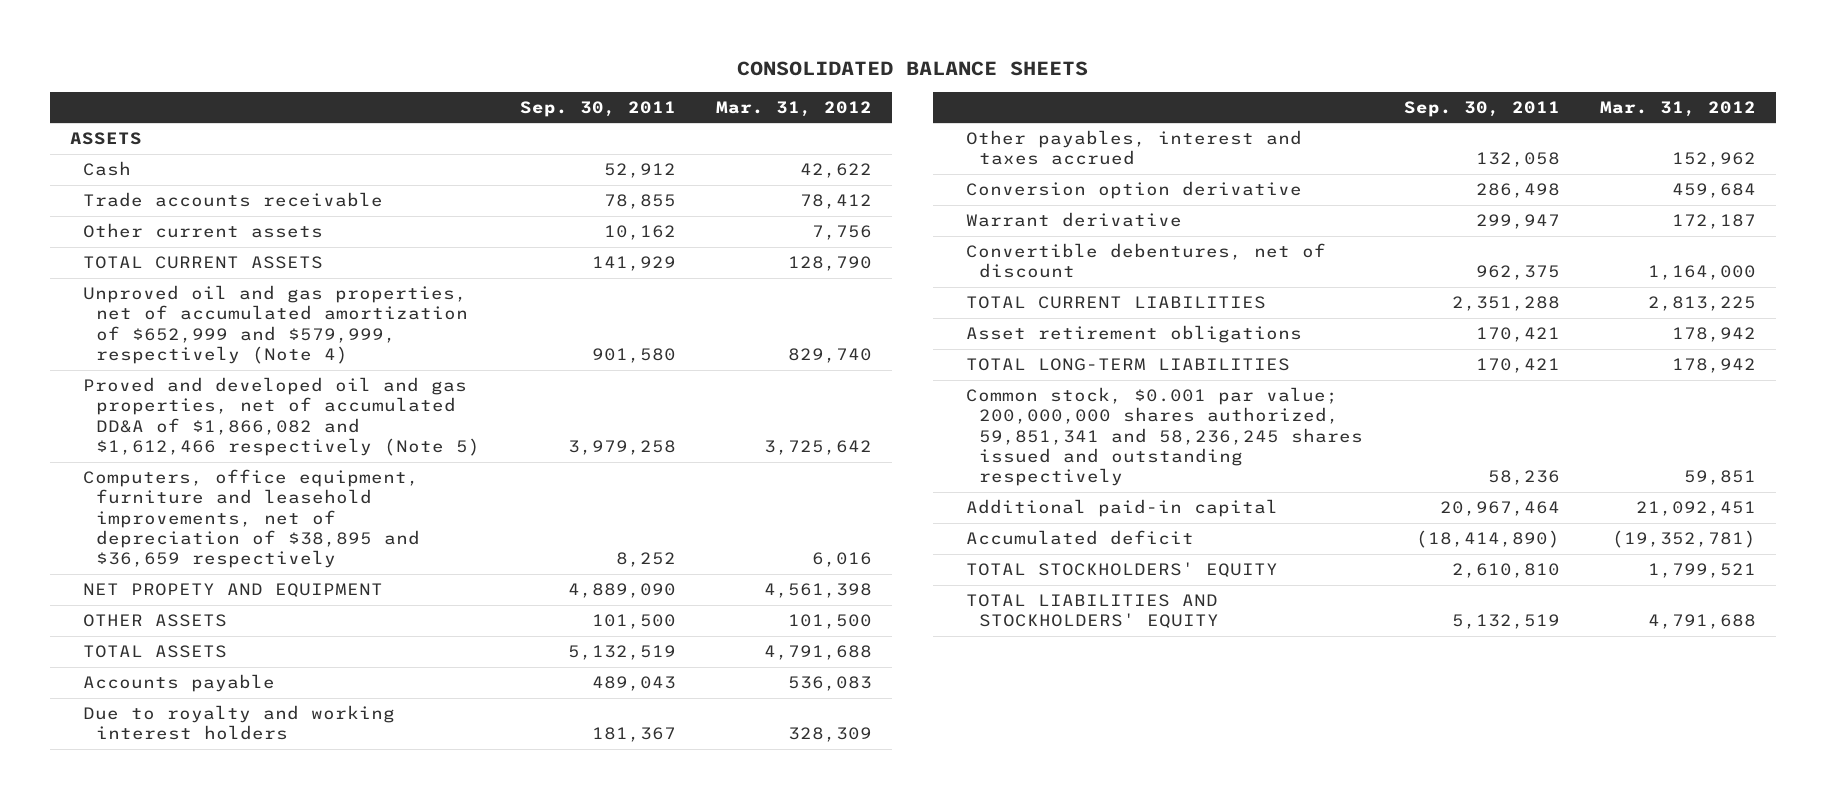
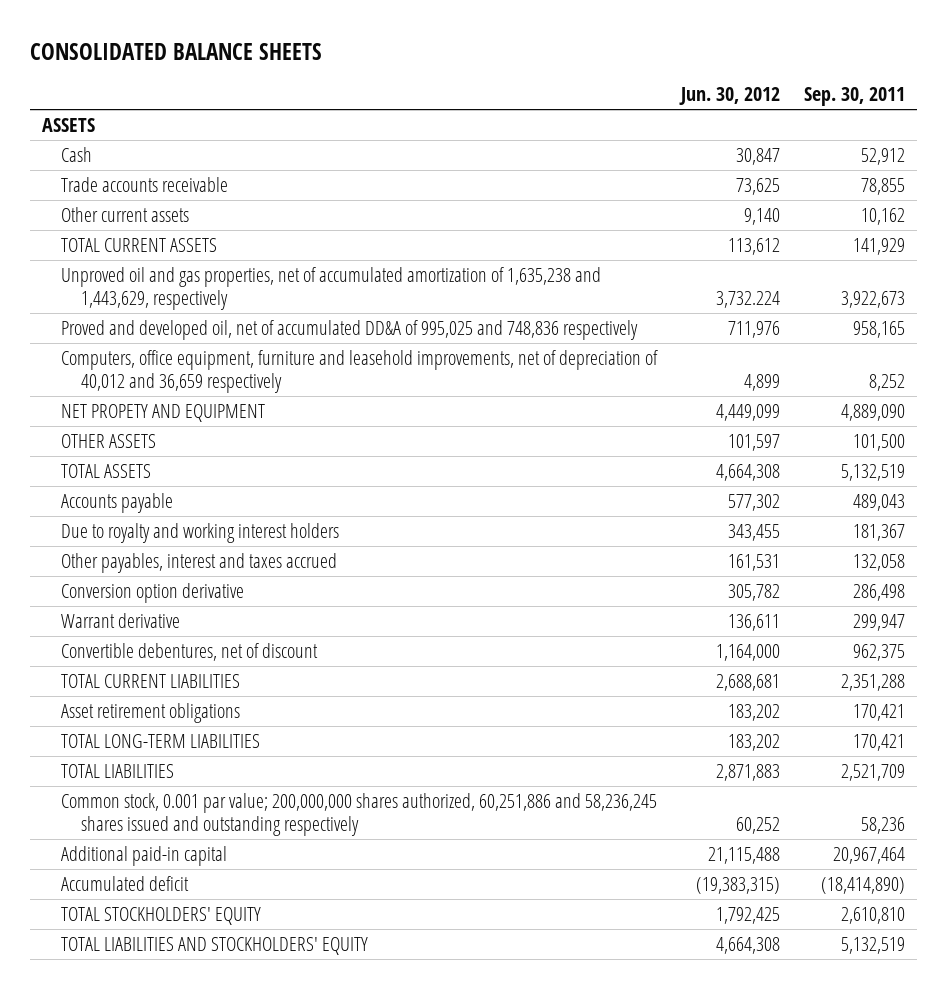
- | Sep. 30, 2011 | Mar. 31, 2012
+ | Jun. 30, 2012 | Sep. 30, 2011
- Unproved oil and gas properties, net of accumulated amortization of $652,999 and $579,999, respectively (Note 4) | 901,580 | 829,740
- Proved and developed oil and gas properties, net of accumulated DD&A of $1,866,082 and $1,612,466 respectively (Note 5) | 3,979,258 | 3,725,642
- Computers, office equipment, furniture and leasehold improvements, net of depreciation of $38,895 and $36,659 respectively | 8,252 | 6,016
+ Unproved oil and gas properties, net of accumulated amortization of 1,635,238 and 1,443,629, respectively | 3,732.224 | 3,922,673
+ Proved and developed oil, net of accumulated DD&A of 995,025 and 748,836 respectively | 711,976 | 958,165
+ Computers, office equipment, furniture and leasehold improvements, net of depreciation of 40,012 and 36,659 respectively | 4,899 | 8,252
- Common stock, $0.001 par value; 200,000,000 shares authorized, 59,851,341 and 58,236,245 shares issued and outstanding respectively | 58,236 | 59,851
+ TOTAL LIABILITIES | 2,871,883 | 2,521,709
+ Common stock, 0.001 par value; 200,000,000 shares authorized, 60,251,886 and 58,236,245 shares issued and outstanding respectively | 60,252 | 58,236

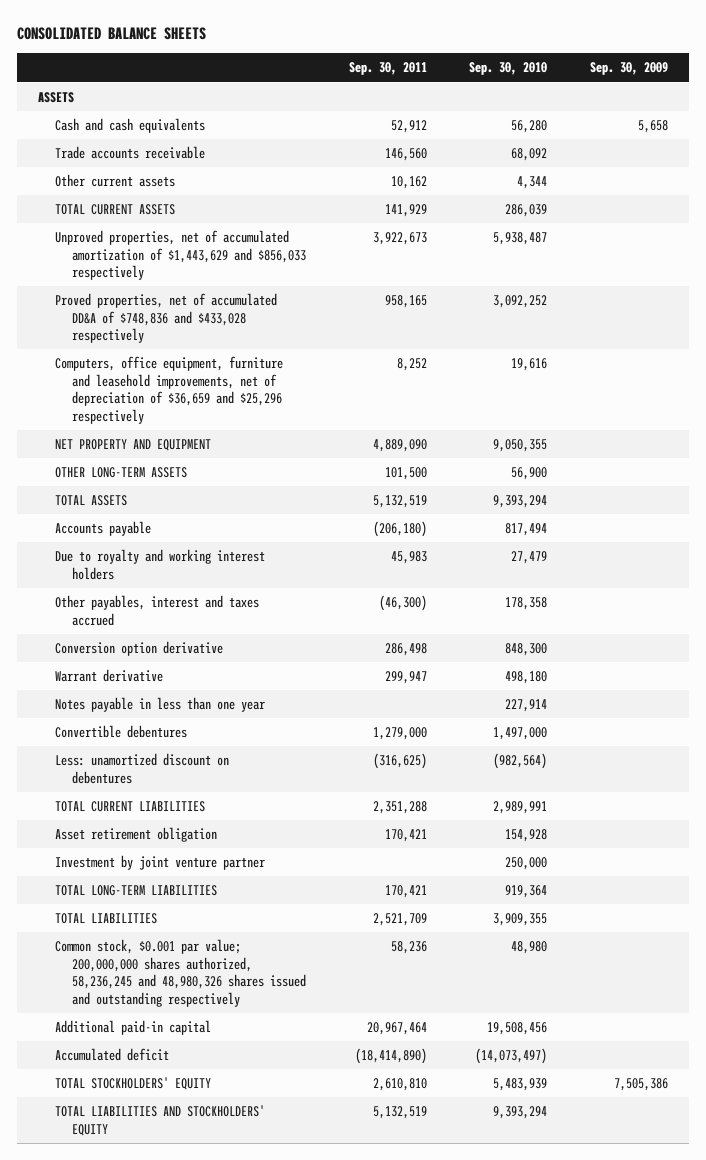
- | Jun. 30, 2012 | Sep. 30, 2011
+ | Sep. 30, 2011 | Sep. 30, 2010 | Sep. 30, 2009
- Cash | 30,847 | 52,912
- Trade accounts receivable | 73,625 | 78,855
+ Cash and cash equivalents | 52,912 | 56,280 | 5,658
+ Trade accounts receivable | 146,560 | 68,092 |
- Unproved oil and gas properties, net of accumulated amortization of 1,635,238 and 1,443,629, respectively | 3,732.224 | 3,922,673
- Proved and developed oil, net of accumulated DD&A of 995,025 and 748,836 respectively | 711,976 | 958,165
- Computers, office equipment, furniture and leasehold improvements, net of depreciation of 40,012 and 36,659 respectively | 4,899 | 8,252
- NET PROPETY AND EQUIPMENT | 4,449,099 | 4,889,090
- OTHER ASSETS | 101,597 | 101,500
+ Unproved properties, net of accumulated amortization of $1,443,629 and $856,033 respectively | 3,922,673 | 5,938,487 |
+ Proved properties, net of accumulated DD&A of $748,836 and $433,028 respectively | 958,165 | 3,092,252 |
+ Computers, office equipment, furniture and leasehold improvements, net of depreciation of $36,659 and $25,296 respectively | 8,252 | 19,616 |
+ NET PROPERTY AND EQUIPMENT | 4,889,090 | 9,050,355 |
+ OTHER LONG-TERM ASSETS | 101,500 | 56,900 |
- Accounts payable | 577,302 | 489,043
- Due to royalty and working interest holders | 343,455 | 181,367
- Other payables, interest and taxes accrued | 161,531 | 132,058
+ Accounts payable | (206,180) | 817,494 |
+ Due to royalty and working interest holders | 45,983 | 27,479 |
+ Other payables, interest and taxes accrued | (46,300) | 178,358 |
- Convertible debentures, net of discount | 1,164,000 | 962,375
+ Notes payable in less than one year | | 227,914 |
+ Convertible debentures | 1,279,000 | 1,497,000 |
+ Less: unamortized discount on debentures | (316,625) | (982,564) |
- Asset retirement obligations | 183,202 | 170,421
+ Asset retirement obligation | 170,421 | 154,928 |
+ Investment by joint venture partner | | 250,000 |
- Common stock, 0.001 par value; 200,000,000 shares authorized, 60,251,886 and 58,236,245 shares issued and outstanding respectively | 60,252 | 58,236
+ Common stock, $0.001 par value; 200,000,000 shares authorized, 58,236,245 and 48,980,326 shares issued and outstanding respectively | 58,236 | 48,980 |

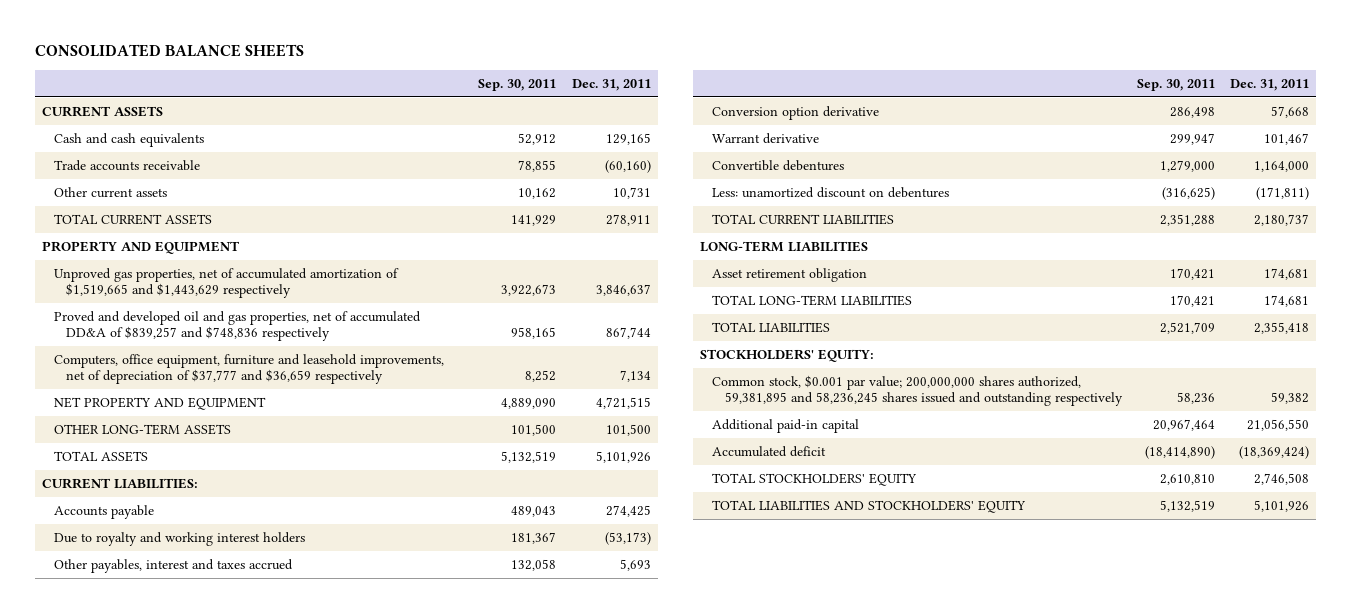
- | Sep. 30, 2011 | Sep. 30, 2010 | Sep. 30, 2009
+ | Sep. 30, 2011 | Dec. 31, 2011
- ASSETS
+ CURRENT ASSETS
- Trade accounts receivable | 146,560 | 68,092 |
+ Trade accounts receivable | 78,855 | (60,160)
- Unproved properties, net of accumulated amortization of $1,443,629 and $856,033 respectively | 3,922,673 | 5,938,487 |
- Proved properties, net of accumulated DD&A of $748,836 and $433,028 respectively | 958,165 | 3,092,252 |
- Computers, office equipment, furniture and leasehold improvements, net of depreciation of $36,659 and $25,296 respectively | 8,252 | 19,616 |
+ PROPERTY AND EQUIPMENT
+ Unproved gas properties, net of accumulated amortization of $1,519,665 and $1,443,629 respectively | 3,922,673 | 3,846,637
+ Proved and developed oil and gas properties, net of accumulated DD&A of $839,257 and $748,836 respectively | 958,165 | 867,744
+ Computers, office equipment, furniture and leasehold improvements, net of depreciation of $37,777 and $36,659 respectively | 8,252 | 7,134
- Accounts payable | (206,180) | 817,494 |
- Due to royalty and working interest holders | 45,983 | 27,479 |
- Other payables, interest and taxes accrued | (46,300) | 178,358 |
+ CURRENT LIABILITIES:
+ Accounts payable | 489,043 | 274,425
+ Due to royalty and working interest holders | 181,367 | (53,173)
+ Other payables, interest and taxes accrued | 132,058 | 5,693
- Notes payable in less than one year | | 227,914 |
+ LONG-TERM LIABILITIES
- Investment by joint venture partner | | 250,000 |
- Common stock, $0.001 par value; 200,000,000 shares authorized, 58,236,245 and 48,980,326 shares issued and outstanding respectively | 58,236 | 48,980 |
+ STOCKHOLDERS' EQUITY:
+ Common stock, $0.001 par value; 200,000,000 shares authorized, 59,381,895 and 58,236,245 shares issued and outstanding respectively | 58,236 | 59,382

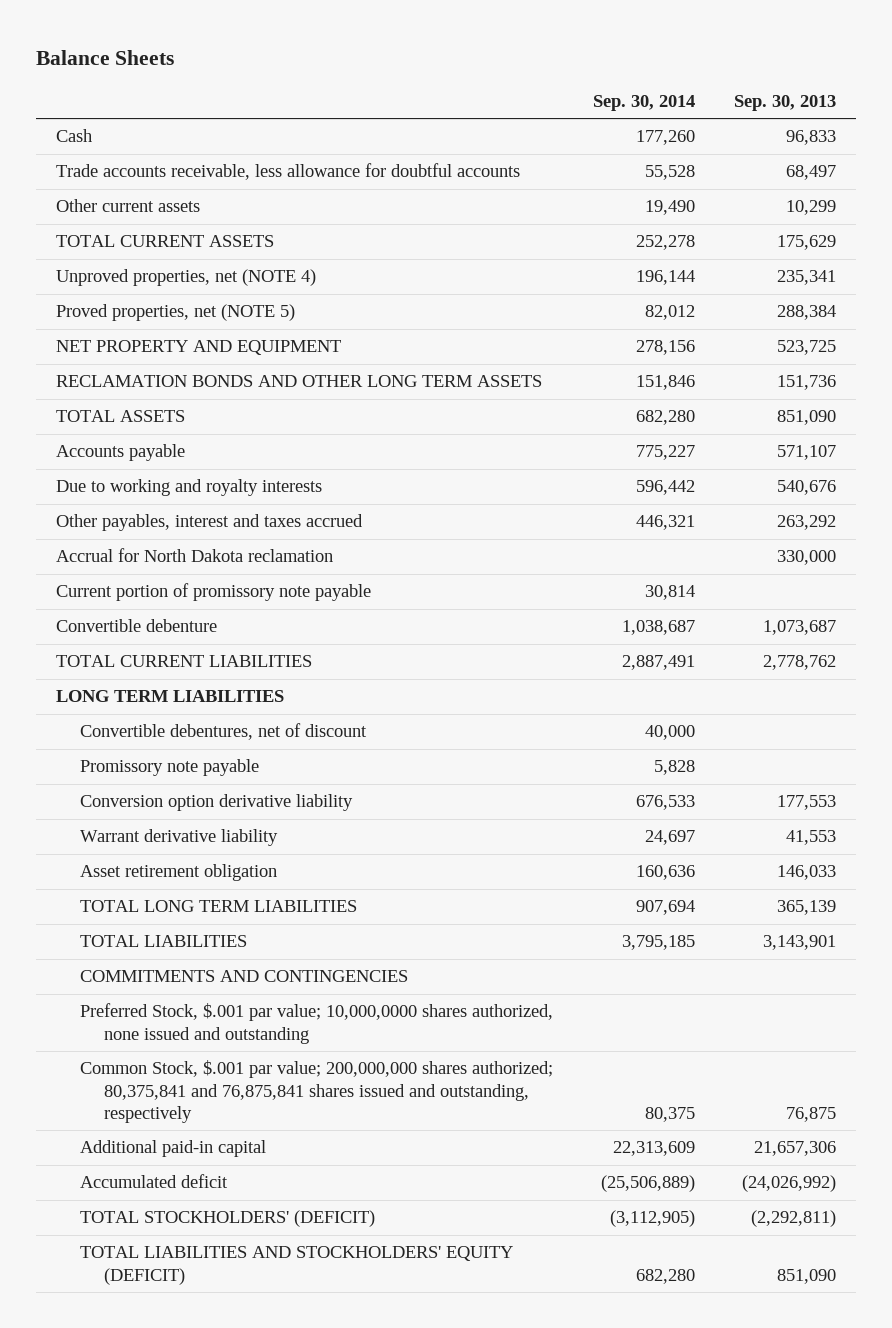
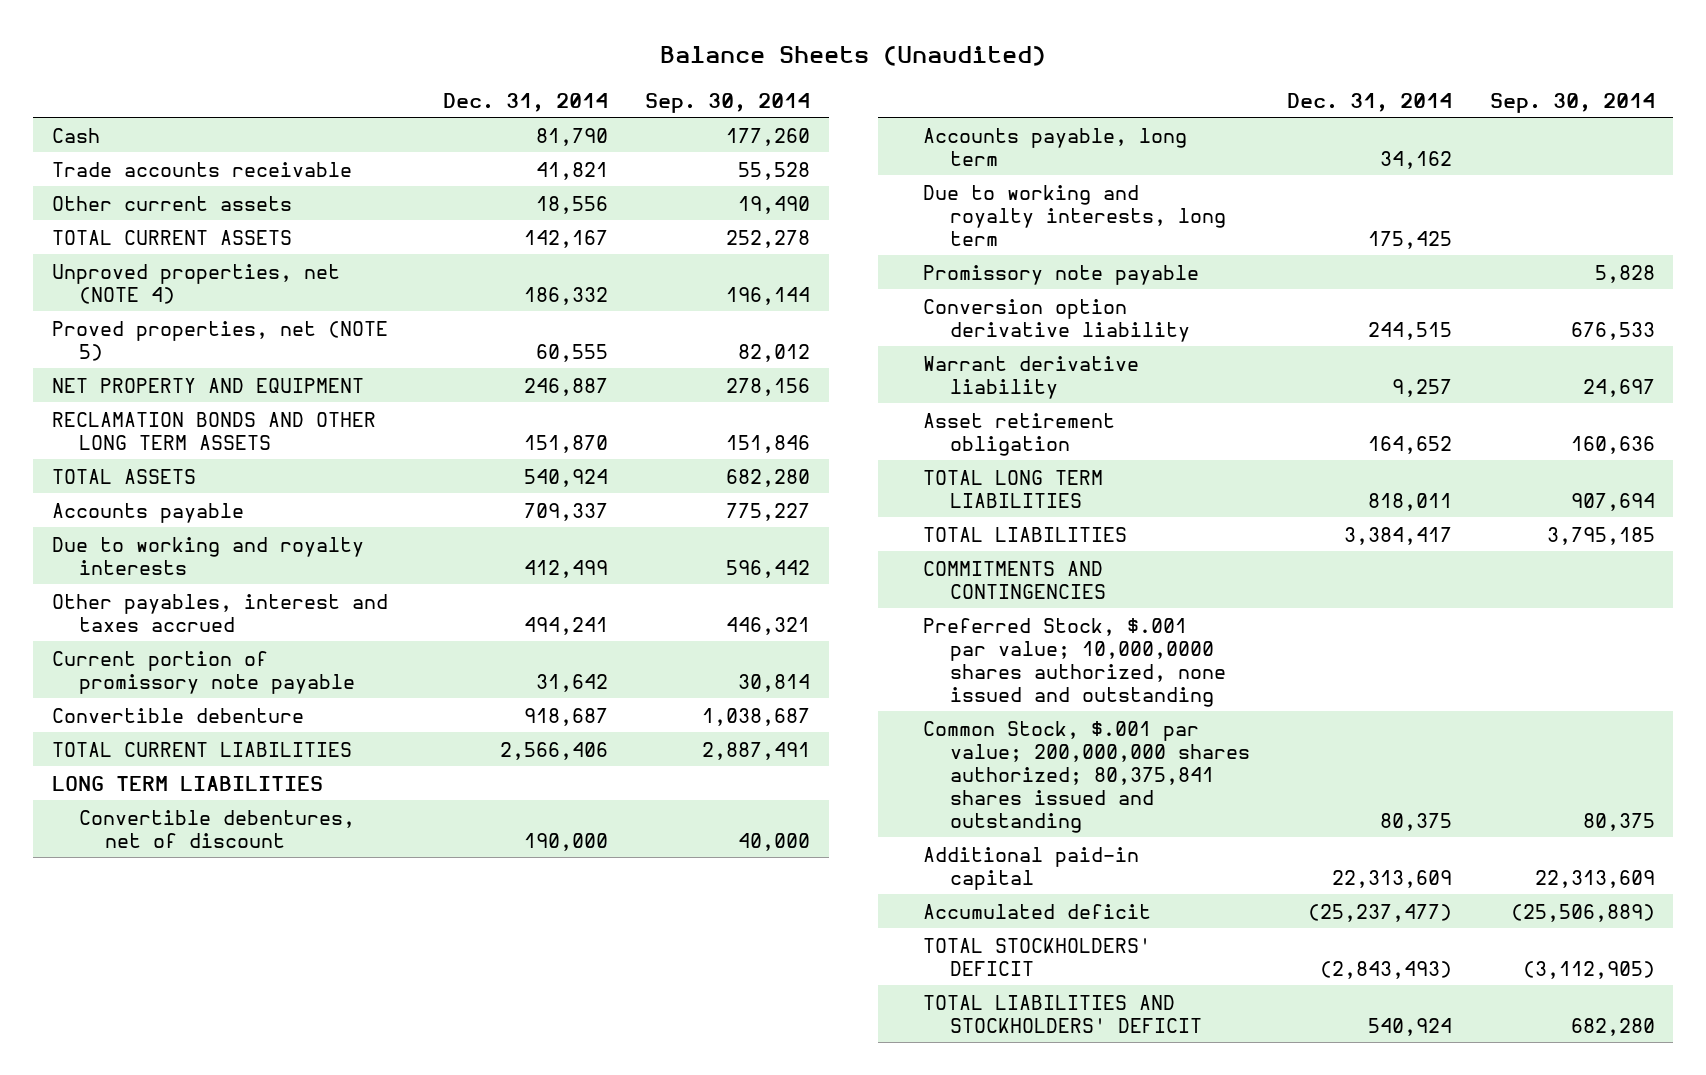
- Balance Sheets
+ Balance Sheets (Unaudited)
- | Sep. 30, 2014 | Sep. 30, 2013
+ | Dec. 31, 2014 | Sep. 30, 2014
- Trade accounts receivable, less allowance for doubtful accounts | 55,528 | 68,497
+ Trade accounts receivable | 41,821 | 55,528
- Accrual for North Dakota reclamation | | 330,000
+ Accounts payable, long term | 34,162 |
+ Due to working and royalty interests, long term | 175,425 |
- Common Stock, $.001 par value; 200,000,000 shares authorized; 80,375,841 and 76,875,841 shares issued and outstanding, respectively | 80,375 | 76,875
+ Common Stock, $.001 par value; 200,000,000 shares authorized; 80,375,841 shares issued and outstanding | 80,375 | 80,375
- TOTAL STOCKHOLDERS' (DEFICIT) | (3,112,905) | (2,292,811)
- TOTAL LIABILITIES AND STOCKHOLDERS' EQUITY (DEFICIT) | 682,280 | 851,090
+ TOTAL STOCKHOLDERS' DEFICIT | (2,843,493) | (3,112,905)
+ TOTAL LIABILITIES AND STOCKHOLDERS' DEFICIT | 540,924 | 682,280

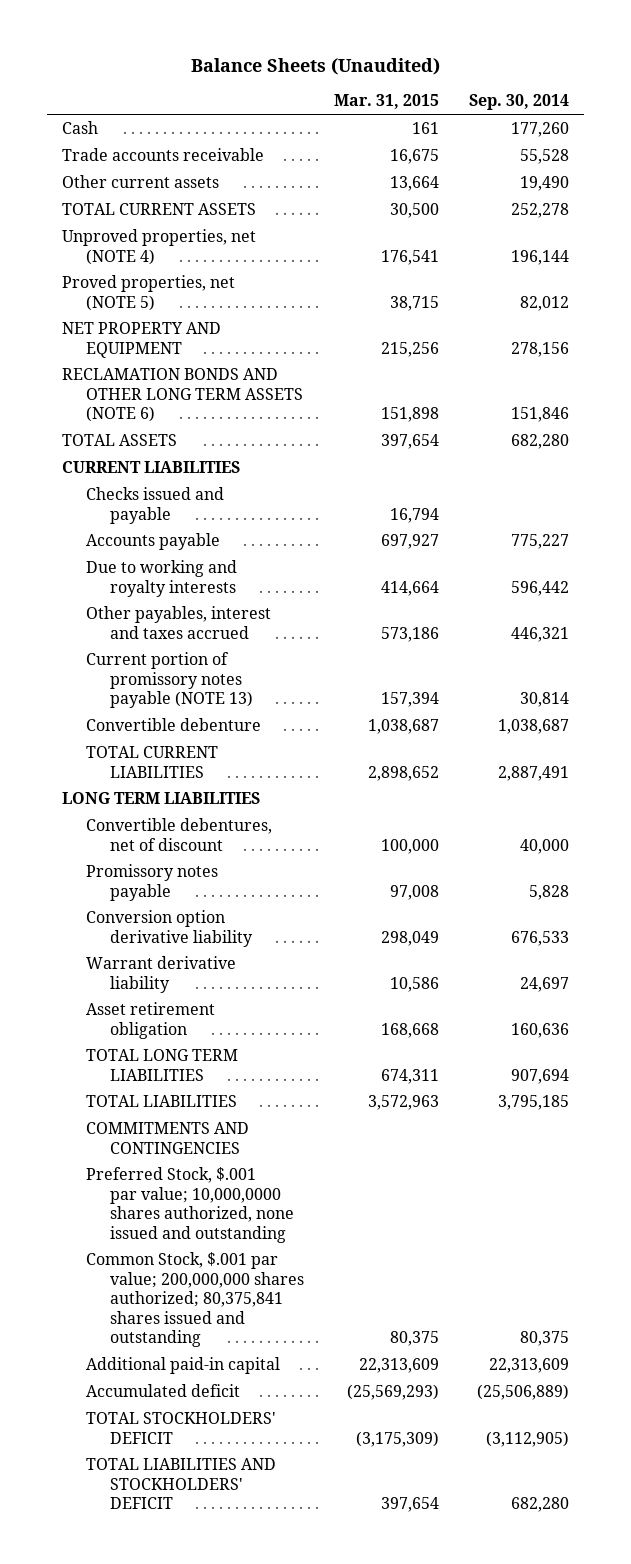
- | Dec. 31, 2014 | Sep. 30, 2014
+ | Mar. 31, 2015 | Sep. 30, 2014
- RECLAMATION BONDS AND OTHER LONG TERM ASSETS | 151,870 | 151,846
+ RECLAMATION BONDS AND OTHER LONG TERM ASSETS (NOTE 6) | 151,898 | 151,846
+ CURRENT LIABILITIES
+ Checks issued and payable | 16,794 |
- Current portion of promissory note payable | 31,642 | 30,814
+ Current portion of promissory notes payable (NOTE 13) | 157,394 | 30,814
- Accounts payable, long term | 34,162 |
- Due to working and royalty interests, long term | 175,425 |
- Promissory note payable | | 5,828
+ Promissory notes payable | 97,008 | 5,828

